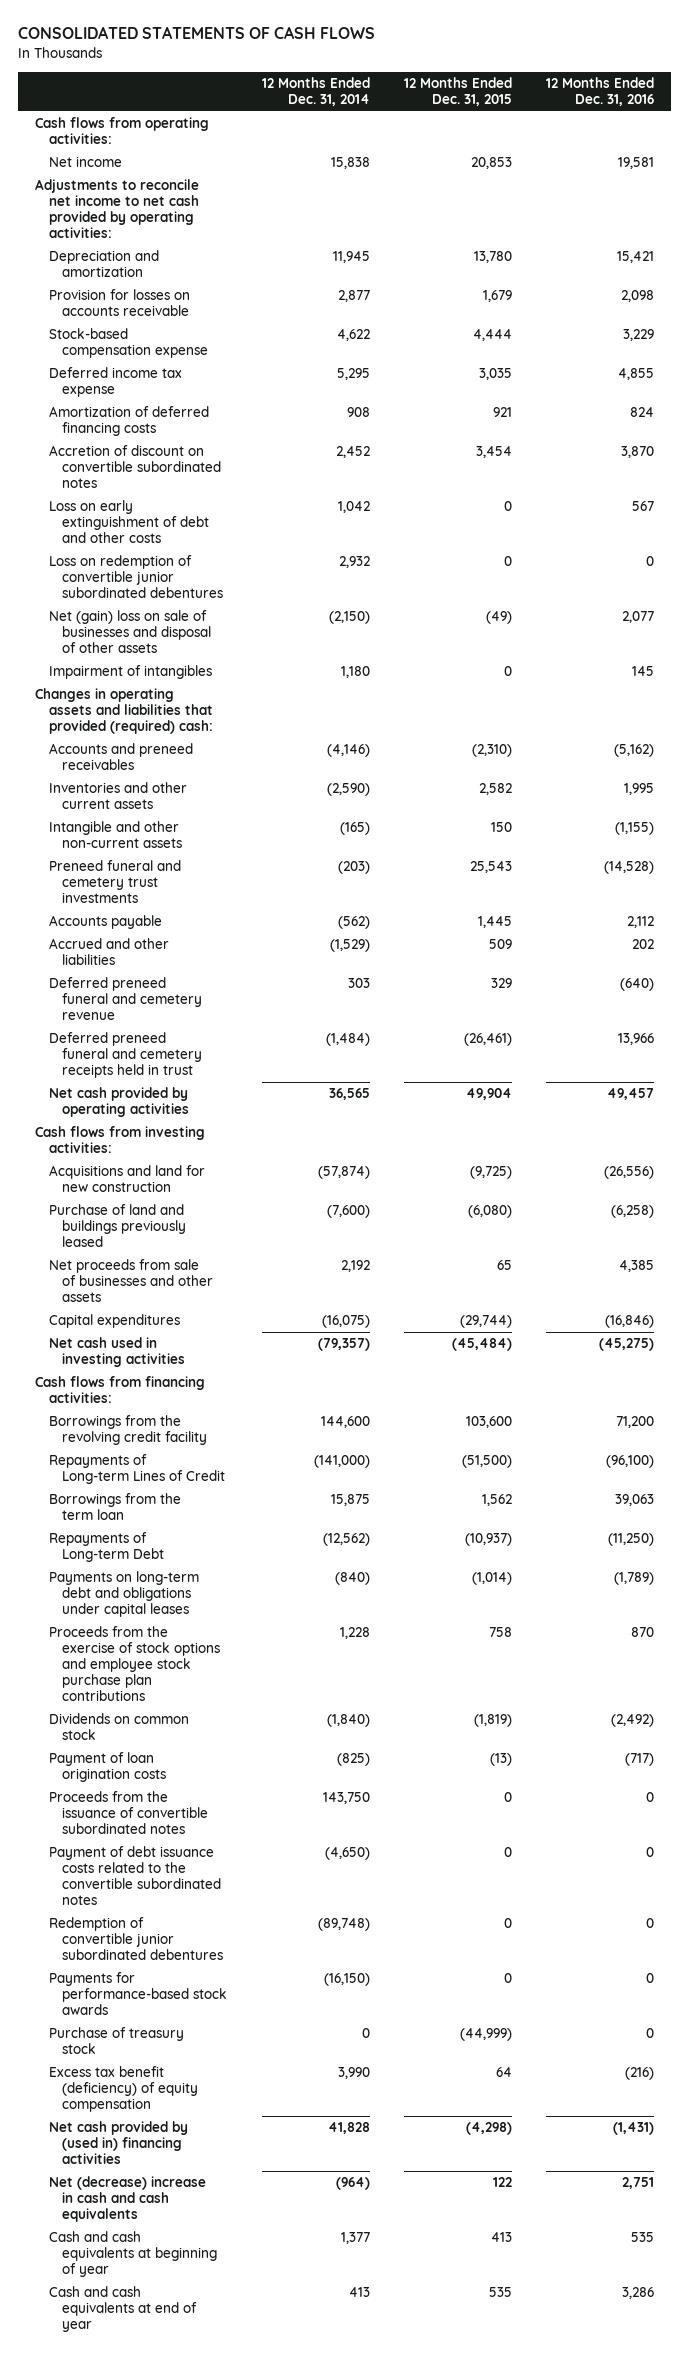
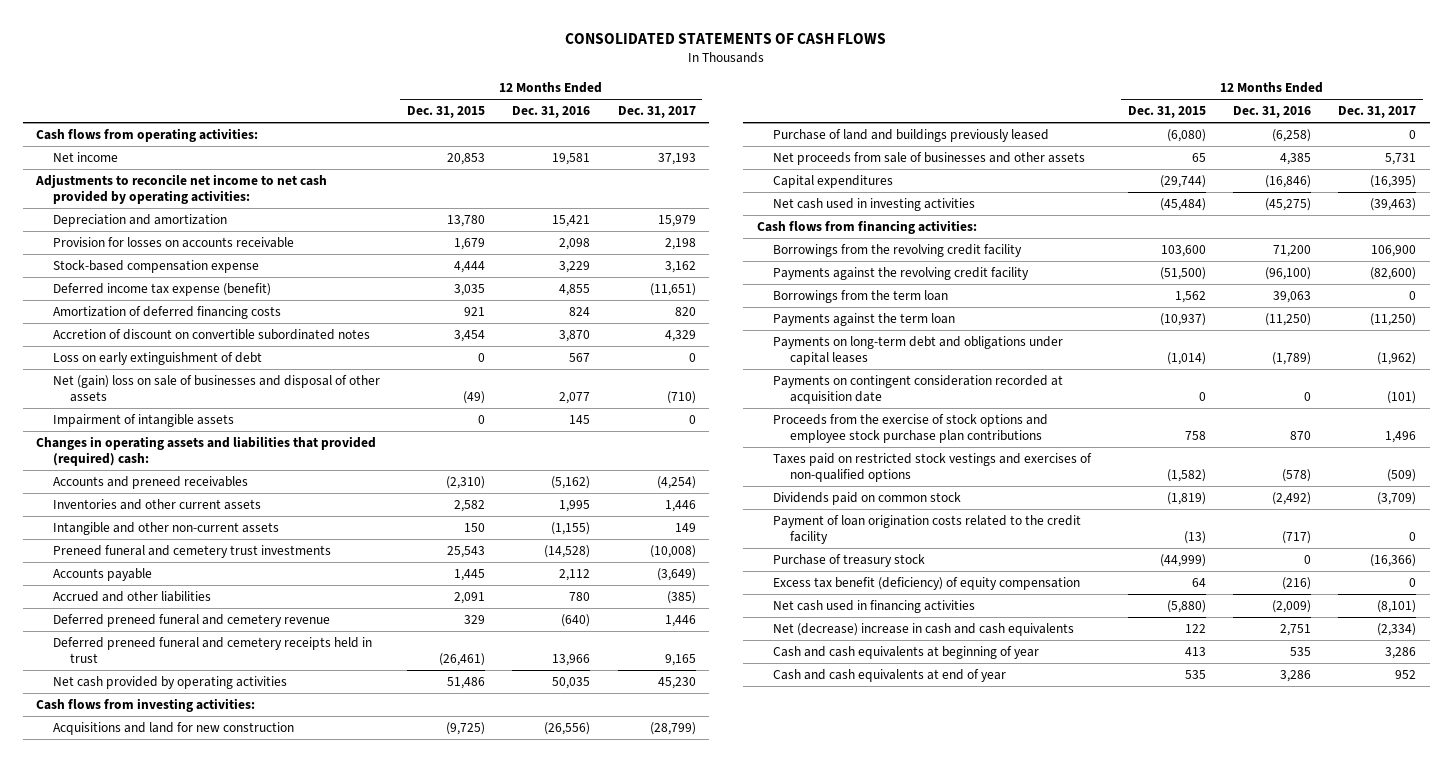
- | 12 Months Ended Dec. 31, 2014 | 12 Months Ended Dec. 31, 2015 | 12 Months Ended Dec. 31, 2016
+ | 12 Months Ended Dec. 31, 2015 | 12 Months Ended Dec. 31, 2016 | 12 Months Ended Dec. 31, 2017
- Deferred income tax expense | 5,295 | 3,035 | 4,855
+ Deferred income tax expense (benefit) | 3,035 | 4,855 | (11,651)
- Loss on early extinguishment of debt and other costs | 1,042 | 0 | 567
- Loss on redemption of convertible junior subordinated debentures | 2,932 | 0 | 0
+ Loss on early extinguishment of debt | 0 | 567 | 0
- Impairment of intangibles | 1,180 | 0 | 145
+ Impairment of intangible assets | 0 | 145 | 0
- Accrued and other liabilities | (1,529) | 509 | 202
+ Accrued and other liabilities | 2,091 | 780 | (385)
- Net cash provided by operating activities | 36,565 | 49,904 | 49,457
+ Net cash provided by operating activities | 51,486 | 50,035 | 45,230
- Repayments of Long-term Lines of Credit | (141,000) | (51,500) | (96,100)
+ Payments against the revolving credit facility | (51,500) | (96,100) | (82,600)
- Repayments of Long-term Debt | (12,562) | (10,937) | (11,250)
+ Payments against the term loan | (10,937) | (11,250) | (11,250)
+ Payments on contingent consideration recorded at acquisition date | 0 | 0 | (101)
- Dividends on common stock | (1,840) | (1,819) | (2,492)
- Payment of loan origination costs | (825) | (13) | (717)
- Proceeds from the issuance of convertible subordinated notes | 143,750 | 0 | 0
- Payment of debt issuance costs related to the convertible subordinated notes | (4,650) | 0 | 0
- Redemption of convertible junior subordinated debentures | (89,748) | 0 | 0
- Payments for performance-based stock awards | (16,150) | 0 | 0
+ Taxes paid on restricted stock vestings and exercises of non-qualified options | (1,582) | (578) | (509)
+ Dividends paid on common stock | (1,819) | (2,492) | (3,709)
+ Payment of loan origination costs related to the credit facility | (13) | (717) | 0
- Net cash provided by (used in) financing activities | 41,828 | (4,298) | (1,431)
+ Net cash used in financing activities | (5,880) | (2,009) | (8,101)

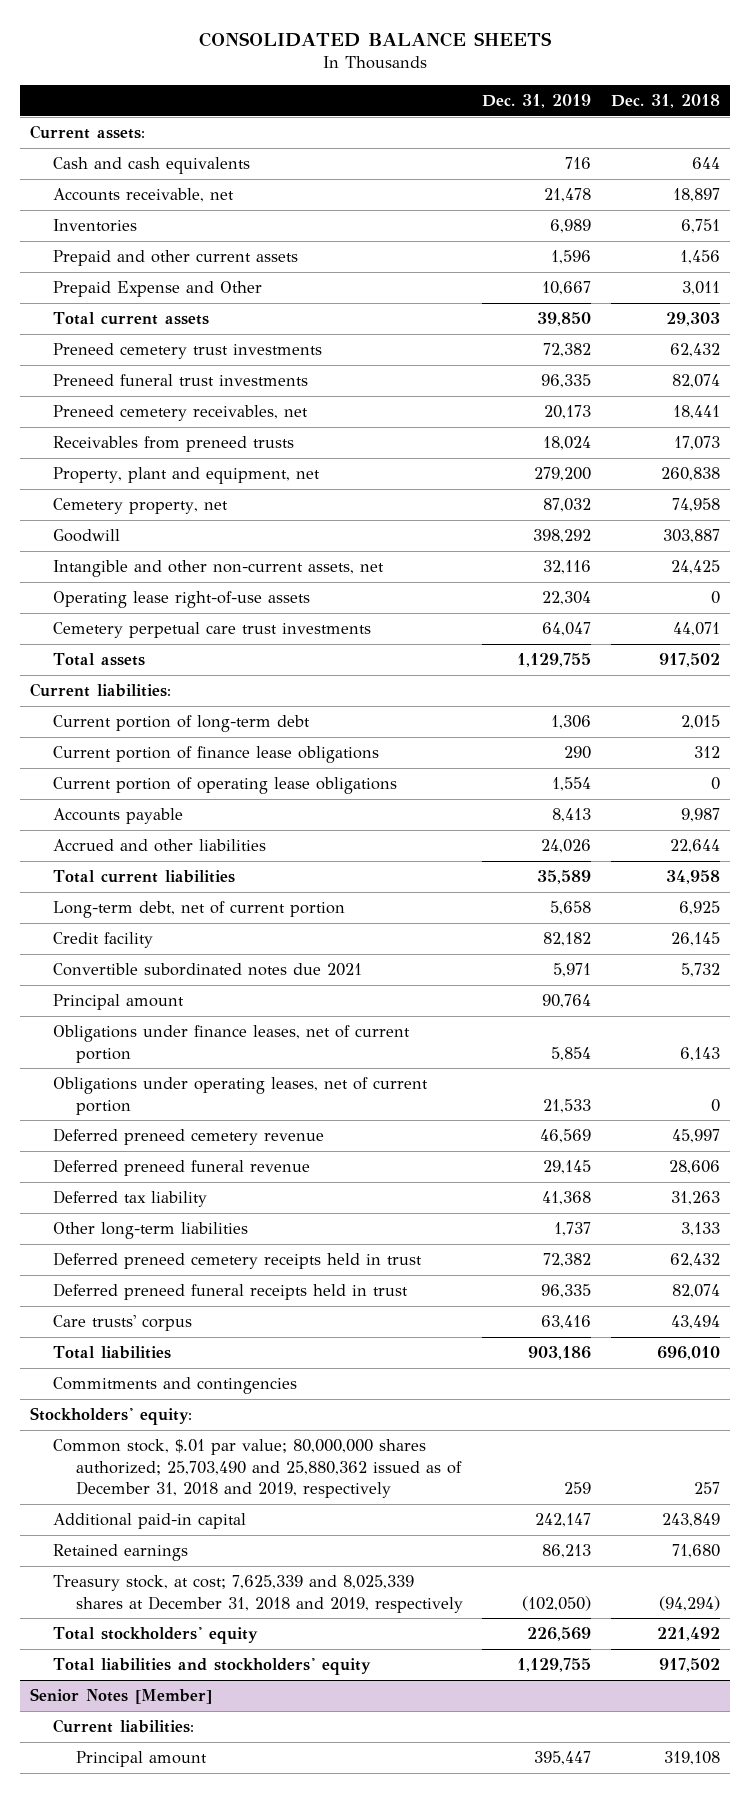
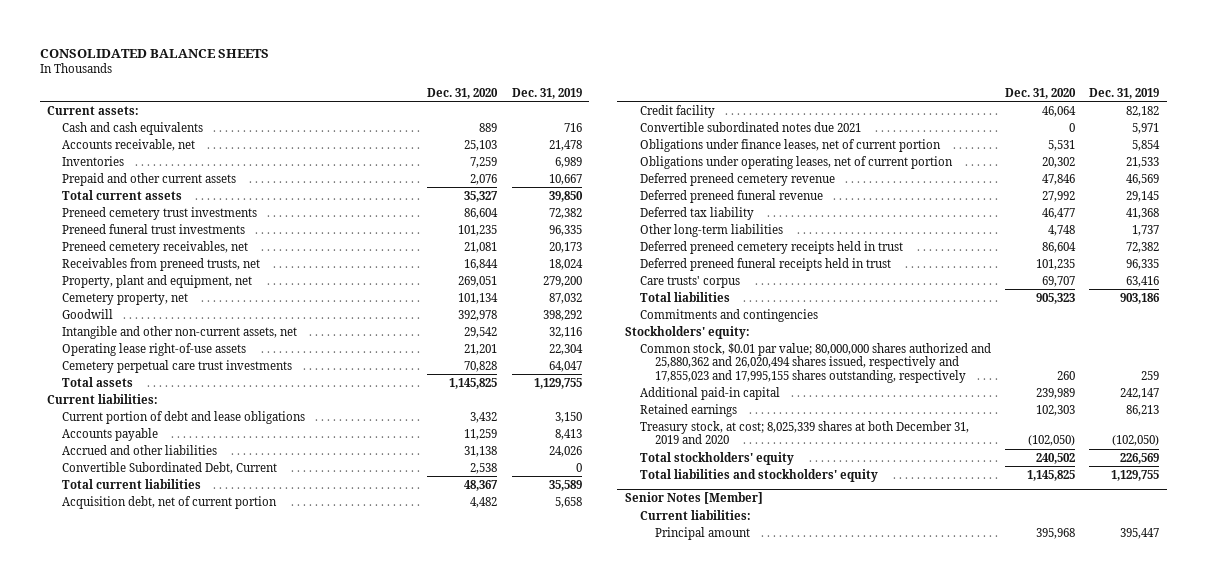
- | Dec. 31, 2019 | Dec. 31, 2018
+ | Dec. 31, 2020 | Dec. 31, 2019
- Prepaid and other current assets | 1,596 | 1,456
- Prepaid Expense and Other | 10,667 | 3,011
+ Prepaid and other current assets | 2,076 | 10,667
- Receivables from preneed trusts | 18,024 | 17,073
+ Receivables from preneed trusts, net | 16,844 | 18,024
- Current portion of long-term debt | 1,306 | 2,015
- Current portion of finance lease obligations | 290 | 312
- Current portion of operating lease obligations | 1,554 | 0
+ Current portion of debt and lease obligations | 3,432 | 3,150
+ Convertible Subordinated Debt, Current | 2,538 | 0
- Long-term debt, net of current portion | 5,658 | 6,925
+ Acquisition debt, net of current portion | 4,482 | 5,658
- Principal amount | 90,764 |
- Common stock, $.01 par value; 80,000,000 shares authorized; 25,703,490 and 25,880,362 issued as of December 31, 2018 and 2019, respectively | 259 | 257
+ Common stock, $0.01 par value; 80,000,000 shares authorized and 25,880,362 and 26,020,494 shares issued, respectively and 17,855,023 and 17,995,155 shares outstanding, respectively | 260 | 259
- Treasury stock, at cost; 7,625,339 and 8,025,339 shares at December 31, 2018 and 2019, respectively | (102,050) | (94,294)
+ Treasury stock, at cost; 8,025,339 shares at both December 31, 2019 and 2020 | (102,050) | (102,050)

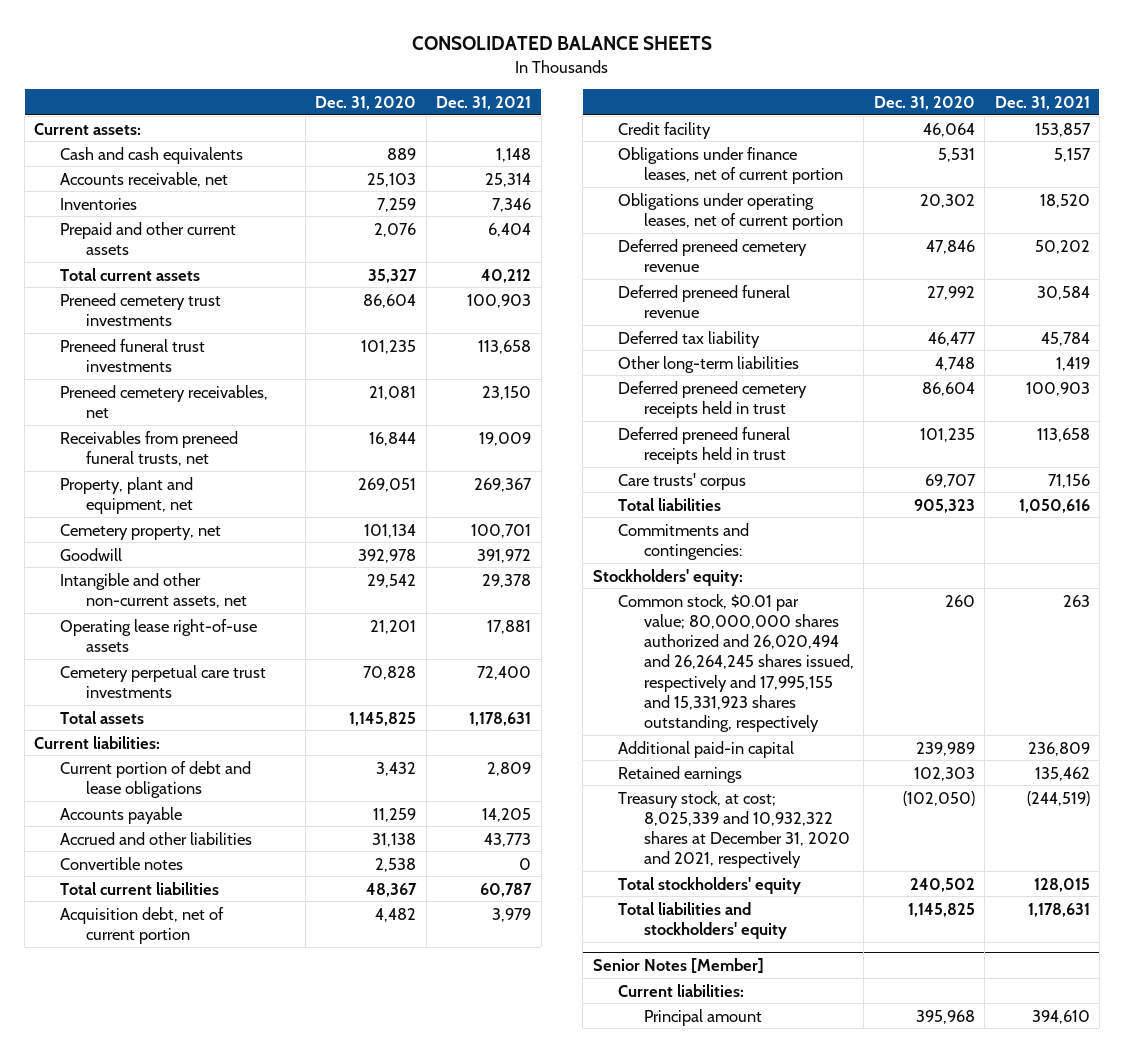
- | Dec. 31, 2020 | Dec. 31, 2019
+ | Dec. 31, 2020 | Dec. 31, 2021
- Receivables from preneed trusts, net | 16,844 | 18,024
+ Receivables from preneed funeral trusts, net | 16,844 | 19,009
- Convertible Subordinated Debt, Current | 2,538 | 0
+ Convertible notes | 2,538 | 0
- Convertible subordinated notes due 2021 | 0 | 5,971
- Commitments and contingencies
+ Commitments and contingencies:
- Common stock, $0.01 par value; 80,000,000 shares authorized and 25,880,362 and 26,020,494 shares issued, respectively and 17,855,023 and 17,995,155 shares outstanding, respectively | 260 | 259
+ Common stock, $0.01 par value; 80,000,000 shares authorized and 26,020,494 and 26,264,245 shares issued, respectively and 17,995,155 and 15,331,923 shares outstanding, respectively | 260 | 263
- Treasury stock, at cost; 8,025,339 shares at both December 31, 2019 and 2020 | (102,050) | (102,050)
+ Treasury stock, at cost; 8,025,339 and 10,932,322 shares at December 31, 2020 and 2021, respectively | (102,050) | (244,519)

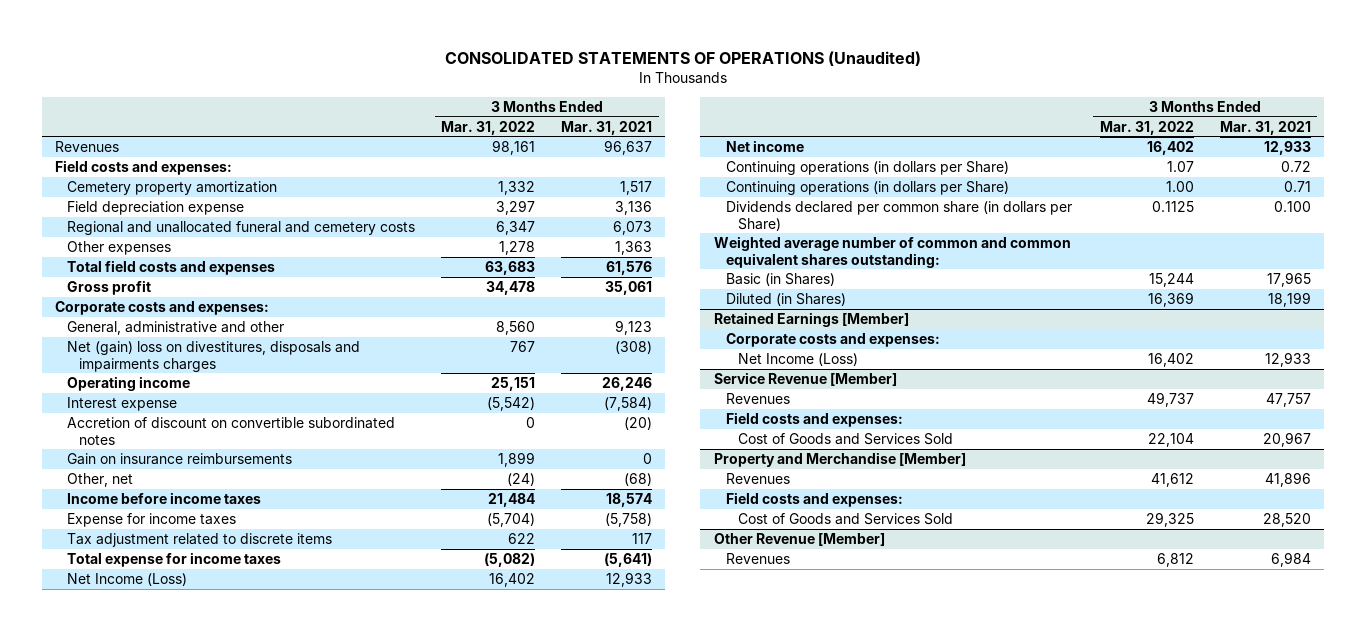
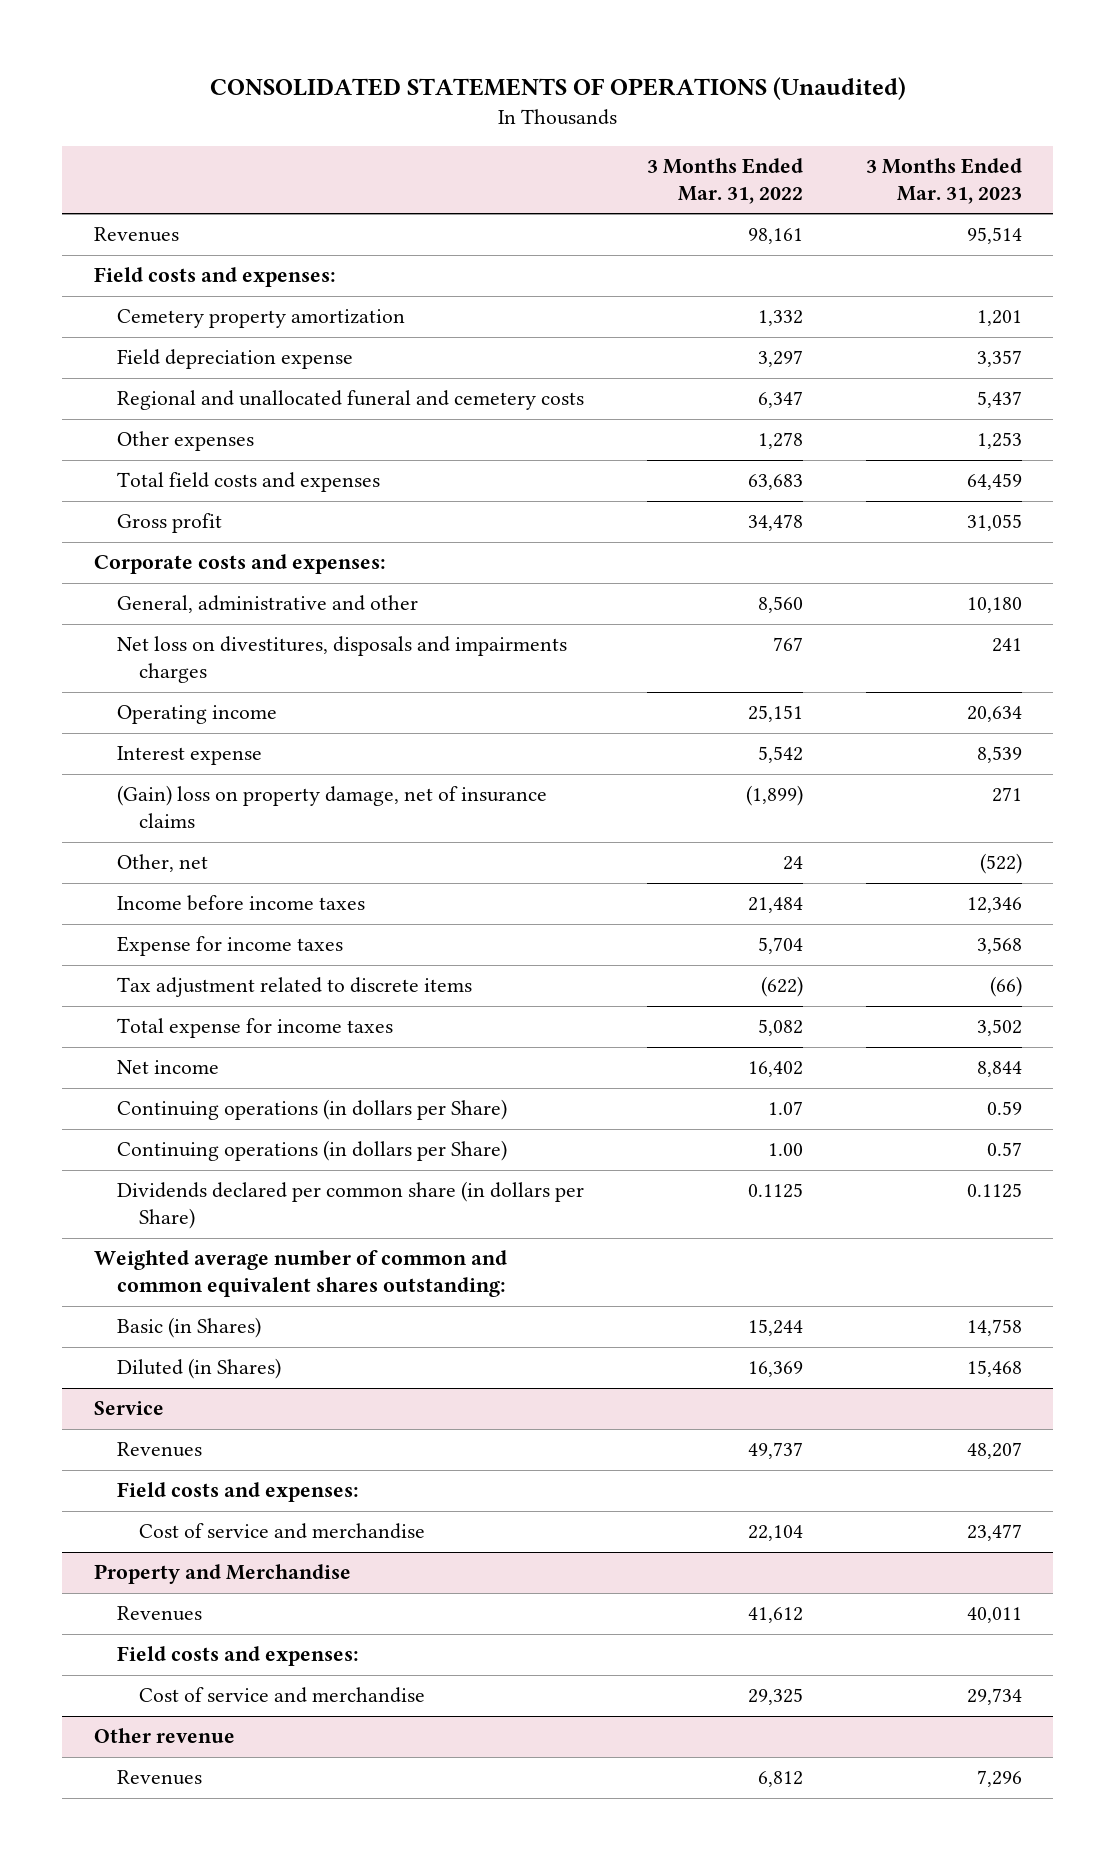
- | 3 Months Ended Mar. 31, 2022 | 3 Months Ended Mar. 31, 2021
+ | 3 Months Ended Mar. 31, 2022 | 3 Months Ended Mar. 31, 2023
- Net (gain) loss on divestitures, disposals and impairments charges | 767 | (308)
+ Net loss on divestitures, disposals and impairments charges | 767 | 241
- Interest expense | (5,542) | (7,584)
- Accretion of discount on convertible subordinated notes | 0 | (20)
- Gain on insurance reimbursements | 1,899 | 0
- Other, net | (24) | (68)
+ Interest expense | 5,542 | 8,539
+ (Gain) loss on property damage, net of insurance claims | (1,899) | 271
+ Other, net | 24 | (522)
- Expense for income taxes | (5,704) | (5,758)
- Tax adjustment related to discrete items | 622 | 117
- Total expense for income taxes | (5,082) | (5,641)
- Net Income (Loss) | 16,402 | 12,933
+ Expense for income taxes | 5,704 | 3,568
+ Tax adjustment related to discrete items | (622) | (66)
+ Total expense for income taxes | 5,082 | 3,502
- Retained Earnings [Member]
- Corporate costs and expenses:
- Net Income (Loss) | 16,402 | 12,933
- Service Revenue [Member]
+ Service
- Cost of Goods and Services Sold | 22,104 | 20,967
- Property and Merchandise [Member]
+ Cost of service and merchandise | 22,104 | 23,477
+ Property and Merchandise
- Cost of Goods and Services Sold | 29,325 | 28,520
- Other Revenue [Member]
+ Cost of service and merchandise | 29,325 | 29,734
+ Other revenue

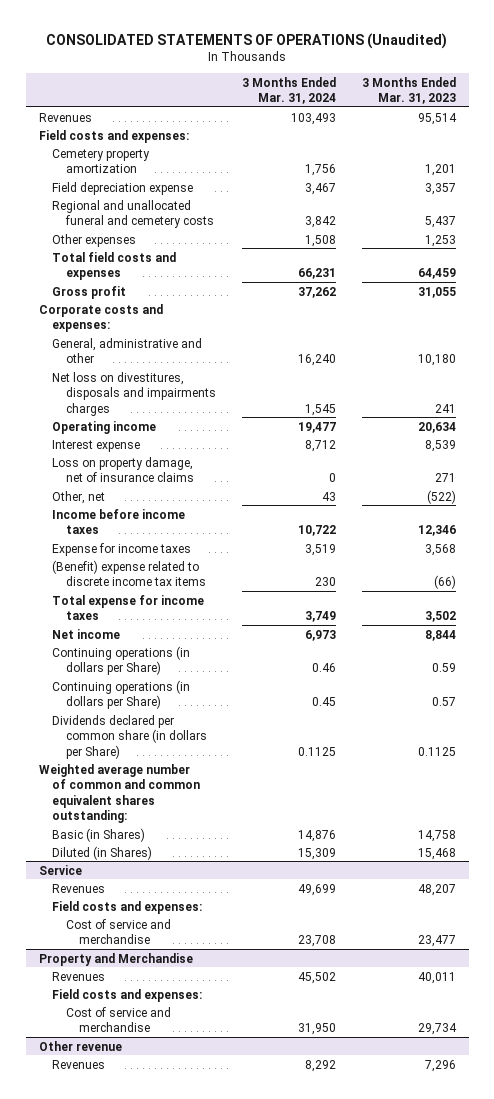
- | 3 Months Ended Mar. 31, 2022 | 3 Months Ended Mar. 31, 2023
+ | 3 Months Ended Mar. 31, 2024 | 3 Months Ended Mar. 31, 2023
- (Gain) loss on property damage, net of insurance claims | (1,899) | 271
+ Loss on property damage, net of insurance claims | 0 | 271
- Tax adjustment related to discrete items | (622) | (66)
+ (Benefit) expense related to discrete income tax items | 230 | (66)

